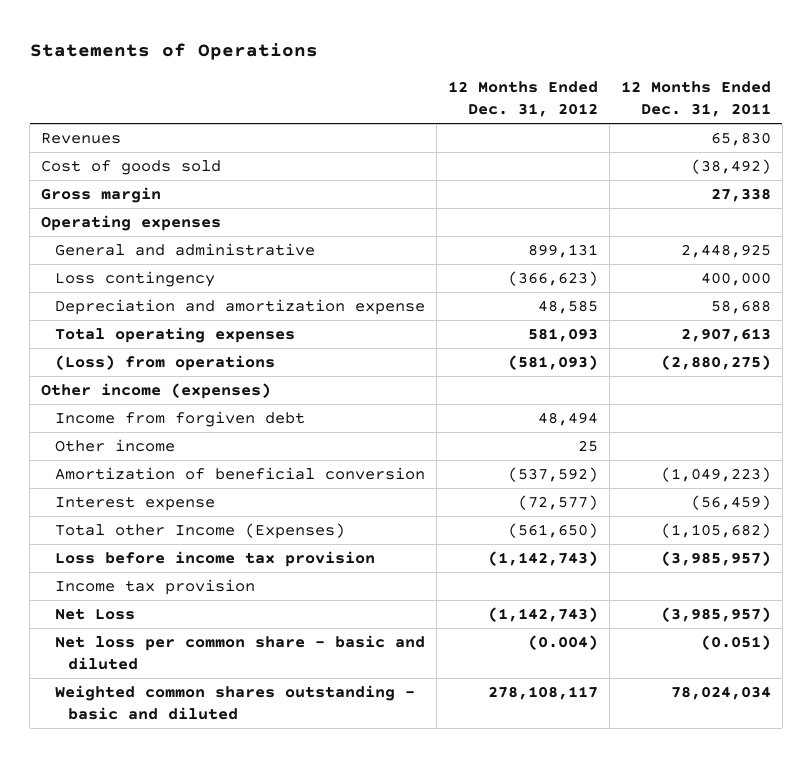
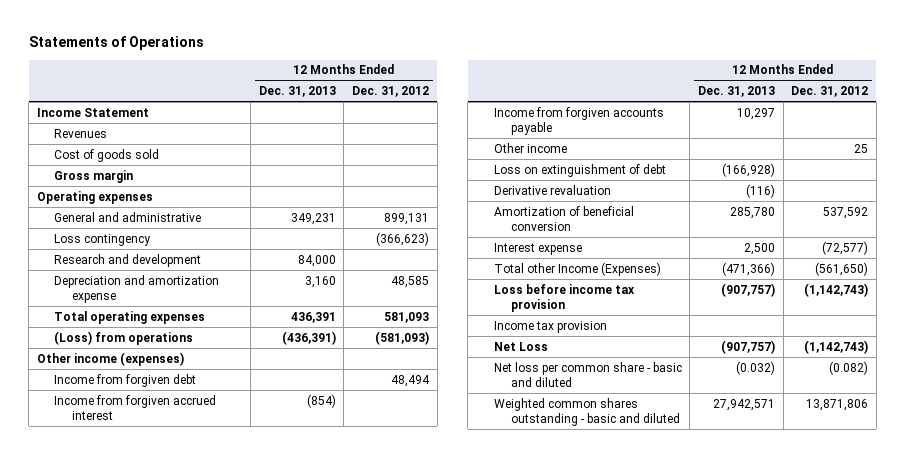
- | 12 Months Ended Dec. 31, 2012 | 12 Months Ended Dec. 31, 2011
+ | 12 Months Ended Dec. 31, 2013 | 12 Months Ended Dec. 31, 2012
+ Income Statement
+ Research and development | 84,000 |
+ Income from forgiven accrued interest | (854) |
+ Income from forgiven accounts payable | 10,297 |
- Amortization of beneficial conversion | (537,592) | (1,049,223)
+ Loss on extinguishment of debt | (166,928) |
+ Derivative revaluation | (116) |
+ Amortization of beneficial conversion | 285,780 | 537,592
- Net loss per common share - basic and diluted | (0.004) | (0.051)
- Weighted common shares outstanding - basic and diluted | 278,108,117 | 78,024,034
+ Net loss per common share - basic and diluted | (0.032) | (0.082)
+ Weighted common shares outstanding - basic and diluted | 27,942,571 | 13,871,806

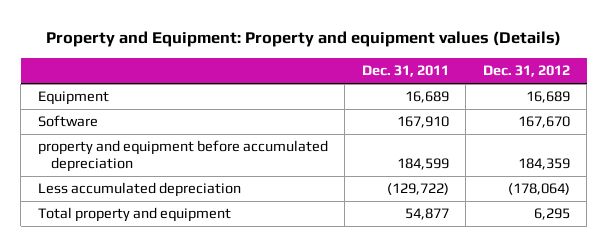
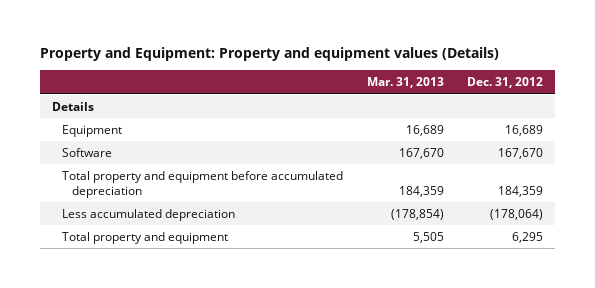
- | Dec. 31, 2011 | Dec. 31, 2012
+ | Mar. 31, 2013 | Dec. 31, 2012
+ Details
- property and equipment before accumulated depreciation | 184,599 | 184,359
+ Total property and equipment before accumulated depreciation | 184,359 | 184,359

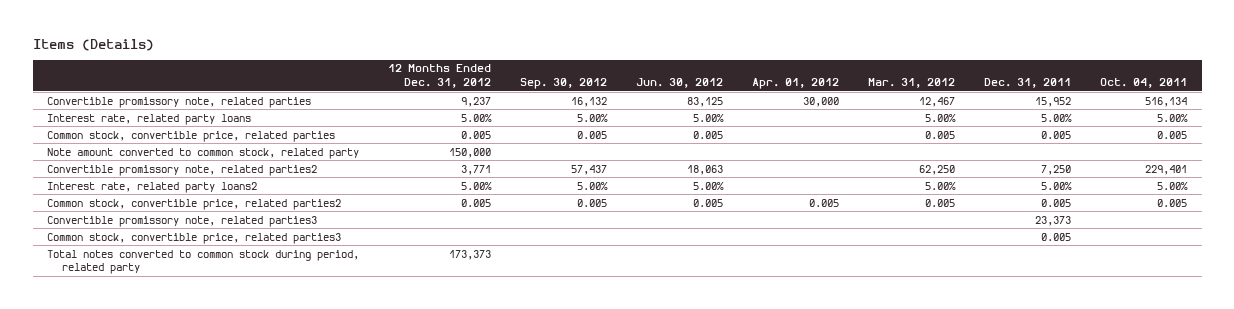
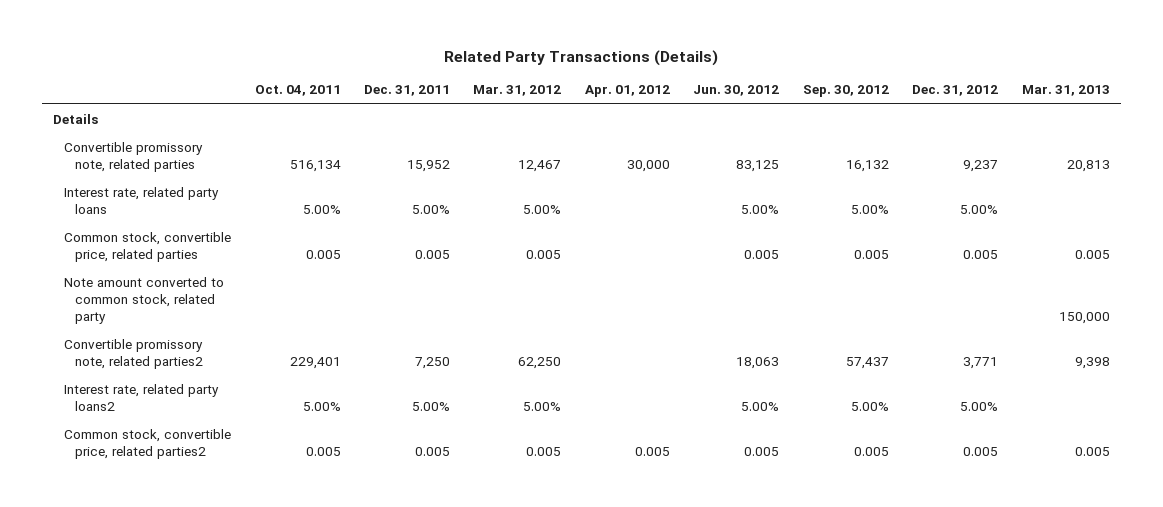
- Items (Details)
+ Related Party Transactions (Details)
- | 12 Months Ended Dec. 31, 2012 | Sep. 30, 2012 | Jun. 30, 2012 | Apr. 01, 2012 | Mar. 31, 2012 | Dec. 31, 2011 | Oct. 04, 2011
+ | Oct. 04, 2011 | Dec. 31, 2011 | Mar. 31, 2012 | Apr. 01, 2012 | Jun. 30, 2012 | Sep. 30, 2012 | Dec. 31, 2012 | Mar. 31, 2013
+ Details
- Convertible promissory note, related parties3 | | | | | | 23,373 |
- Common stock, convertible price, related parties3 | | | | | | 0.005 |
- Total notes converted to common stock during period, related party | 173,373 | | | | | |

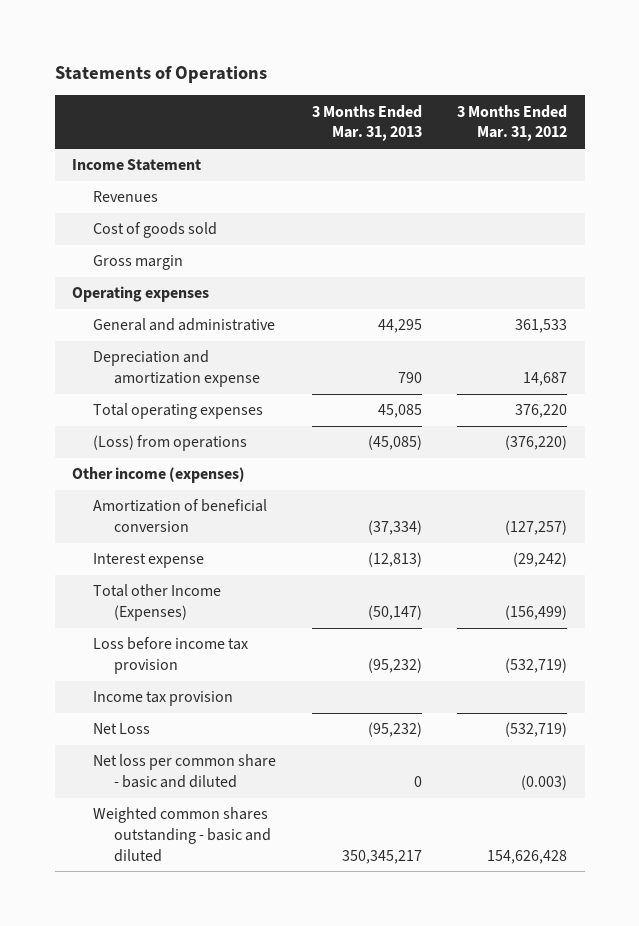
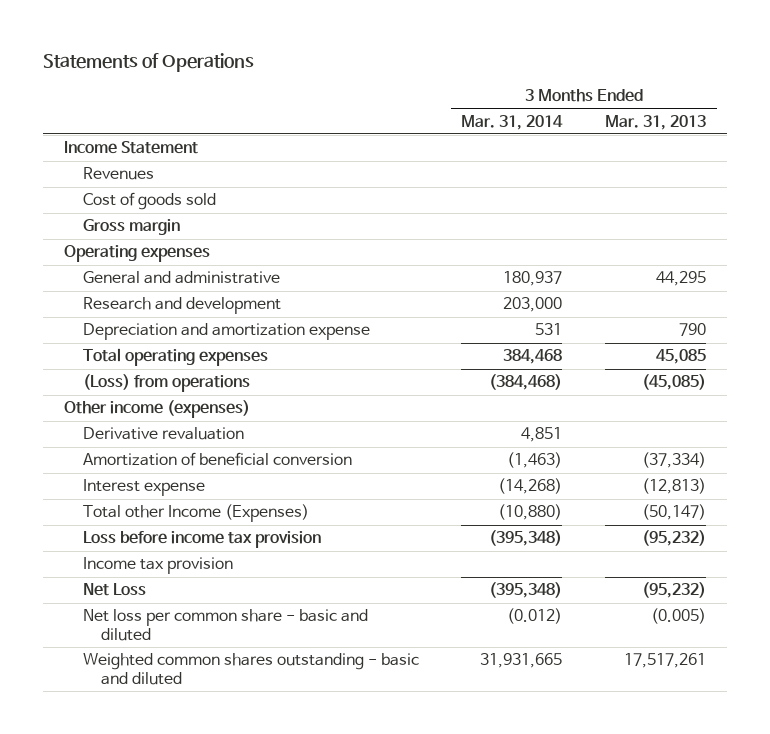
- | 3 Months Ended Mar. 31, 2013 | 3 Months Ended Mar. 31, 2012
+ | 3 Months Ended Mar. 31, 2014 | 3 Months Ended Mar. 31, 2013
+ Research and development | 203,000 |
+ Derivative revaluation | 4,851 |
- Net loss per common share - basic and diluted | 0 | (0.003)
- Weighted common shares outstanding - basic and diluted | 350,345,217 | 154,626,428
+ Net loss per common share - basic and diluted | (0.012) | (0.005)
+ Weighted common shares outstanding - basic and diluted | 31,931,665 | 17,517,261

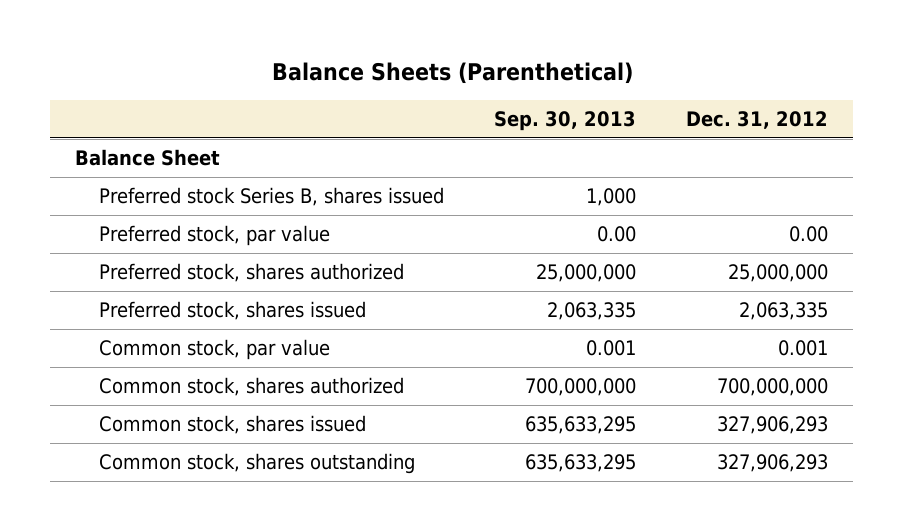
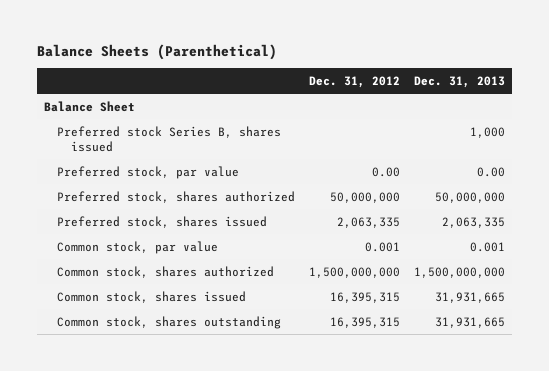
- | Sep. 30, 2013 | Dec. 31, 2012
+ | Dec. 31, 2012 | Dec. 31, 2013
- Preferred stock, shares authorized | 25,000,000 | 25,000,000
+ Preferred stock, shares authorized | 50,000,000 | 50,000,000
- Common stock, shares authorized | 700,000,000 | 700,000,000
- Common stock, shares issued | 635,633,295 | 327,906,293
- Common stock, shares outstanding | 635,633,295 | 327,906,293
+ Common stock, shares authorized | 1,500,000,000 | 1,500,000,000
+ Common stock, shares issued | 16,395,315 | 31,931,665
+ Common stock, shares outstanding | 16,395,315 | 31,931,665

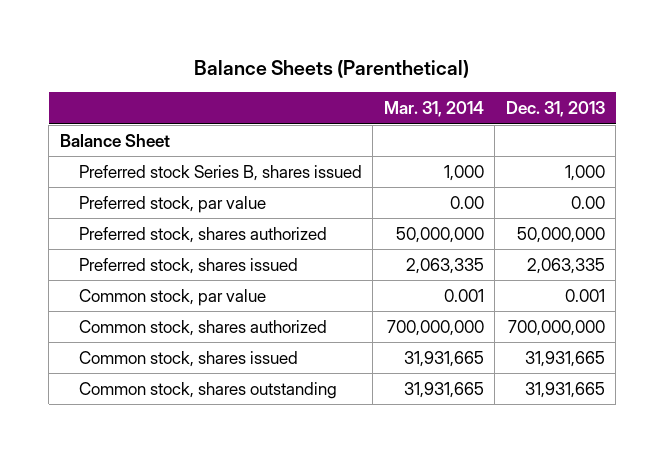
- | Dec. 31, 2012 | Dec. 31, 2013
+ | Mar. 31, 2014 | Dec. 31, 2013
- Common stock, shares authorized | 1,500,000,000 | 1,500,000,000
+ Common stock, shares authorized | 700,000,000 | 700,000,000

